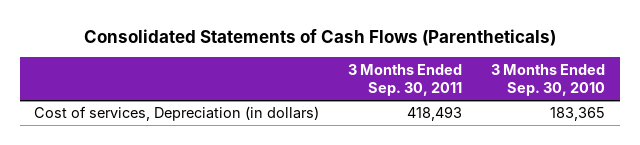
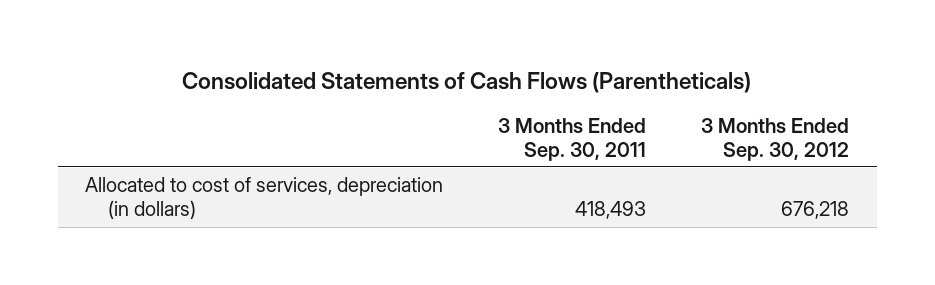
- | 3 Months Ended Sep. 30, 2011 | 3 Months Ended Sep. 30, 2010
+ | 3 Months Ended Sep. 30, 2011 | 3 Months Ended Sep. 30, 2012
- Cost of services, Depreciation (in dollars) | 418,493 | 183,365
+ Allocated to cost of services, depreciation (in dollars) | 418,493 | 676,218

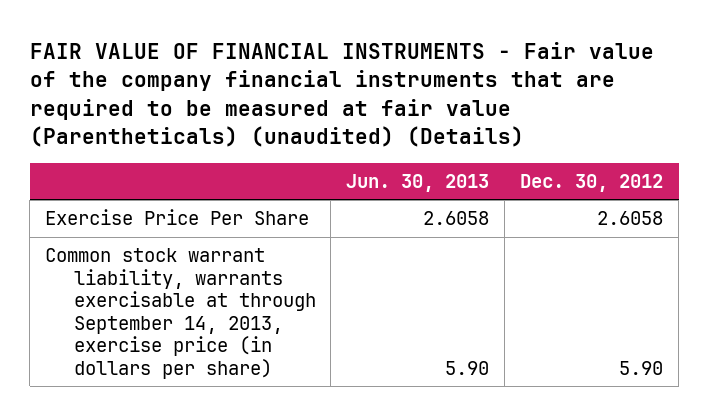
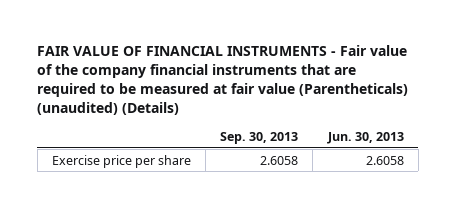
- | Jun. 30, 2013 | Dec. 30, 2012
+ | Sep. 30, 2013 | Jun. 30, 2013
- Exercise Price Per Share | 2.6058 | 2.6058
- Common stock warrant liability, warrants exercisable at through September 14, 2013, exercise price (in dollars per share) | 5.90 | 5.90
+ Exercise price per share | 2.6058 | 2.6058

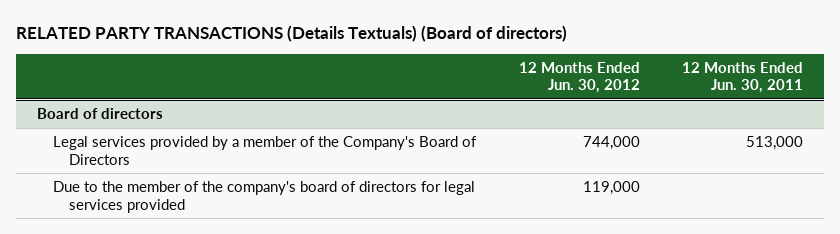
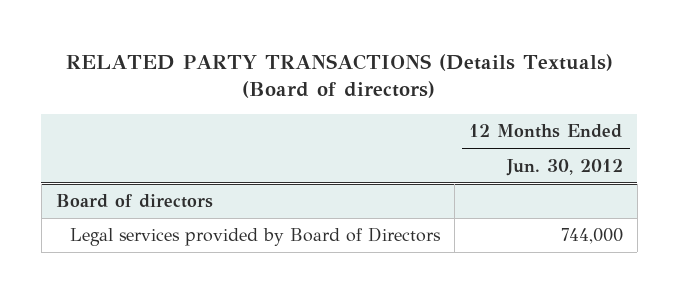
- | 12 Months Ended Jun. 30, 2012 | 12 Months Ended Jun. 30, 2011
+ | 12 Months Ended Jun. 30, 2012
@ Board of directors
- Legal services provided by a member of the Company's Board of Directors | 744,000 | 513,000
- Due to the member of the company's board of directors for legal services provided | 119,000 |
+ Legal services provided by Board of Directors | 744,000

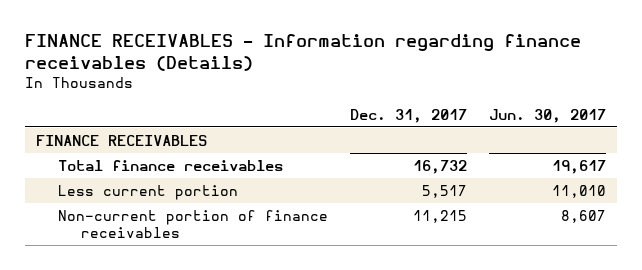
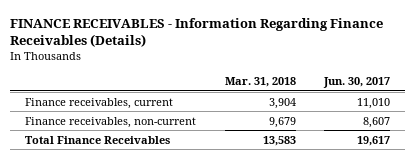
- FINANCE RECEIVABLES - Information regarding finance receivables (Details)
+ FINANCE RECEIVABLES - Information Regarding Finance Receivables (Details)
- | Dec. 31, 2017 | Jun. 30, 2017
+ | Mar. 31, 2018 | Jun. 30, 2017
- FINANCE RECEIVABLES
- Total finance receivables | 16,732 | 19,617
- Less current portion | 5,517 | 11,010
- Non-current portion of finance receivables | 11,215 | 8,607
+ Finance receivables, current | 3,904 | 11,010
+ Finance receivables, non-current | 9,679 | 8,607
+ Total Finance Receivables | 13,583 | 19,617

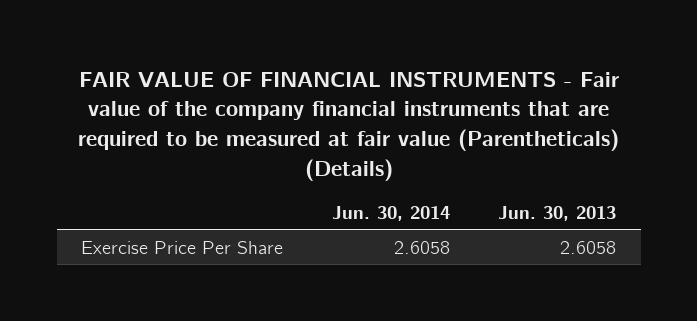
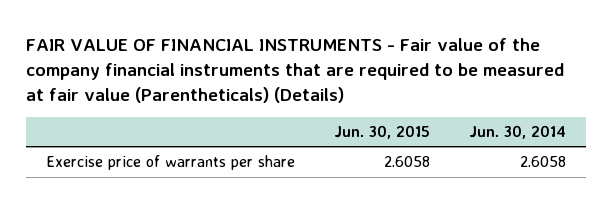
- | Jun. 30, 2014 | Jun. 30, 2013
+ | Jun. 30, 2015 | Jun. 30, 2014
- Exercise Price Per Share | 2.6058 | 2.6058
+ Exercise price of warrants per share | 2.6058 | 2.6058

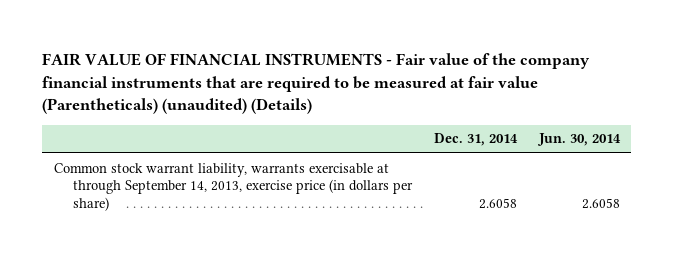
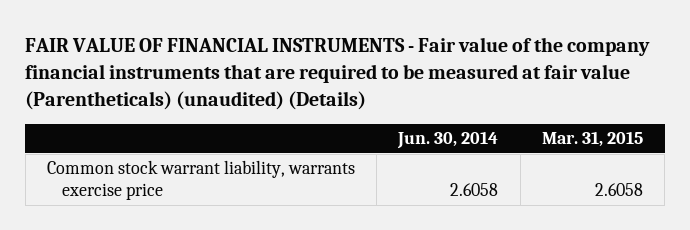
- | Dec. 31, 2014 | Jun. 30, 2014
+ | Jun. 30, 2014 | Mar. 31, 2015
- Common stock warrant liability, warrants exercisable at through September 14, 2013, exercise price (in dollars per share) | 2.6058 | 2.6058
+ Common stock warrant liability, warrants exercise price | 2.6058 | 2.6058

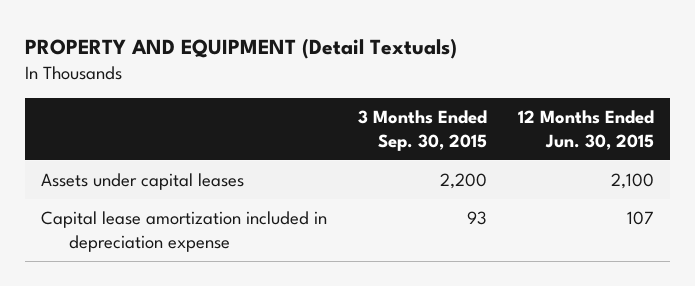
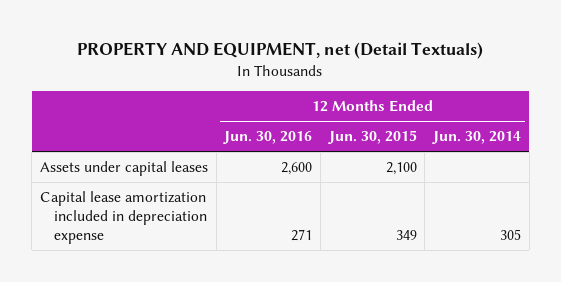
- PROPERTY AND EQUIPMENT (Detail Textuals)
+ PROPERTY AND EQUIPMENT, net (Detail Textuals)
- | 3 Months Ended Sep. 30, 2015 | 12 Months Ended Jun. 30, 2015
+ | 12 Months Ended Jun. 30, 2016 | 12 Months Ended Jun. 30, 2015 | 12 Months Ended Jun. 30, 2014
- Capital lease amortization included in depreciation expense | 93 | 107
+ Capital lease amortization included in depreciation expense | 271 | 349 | 305

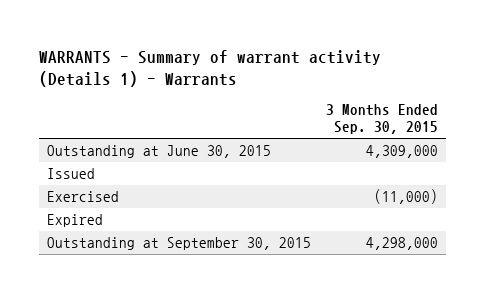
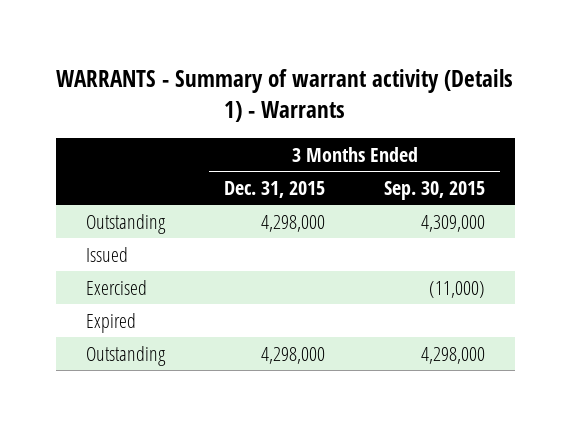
- | 3 Months Ended Sep. 30, 2015
+ | 3 Months Ended Dec. 31, 2015 | 3 Months Ended Sep. 30, 2015
- Outstanding at June 30, 2015 | 4,309,000
+ Outstanding | 4,298,000 | 4,309,000
- Outstanding at September 30, 2015 | 4,298,000
+ Outstanding | 4,298,000 | 4,298,000

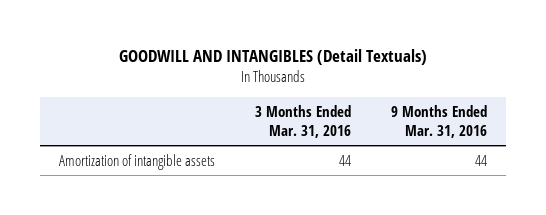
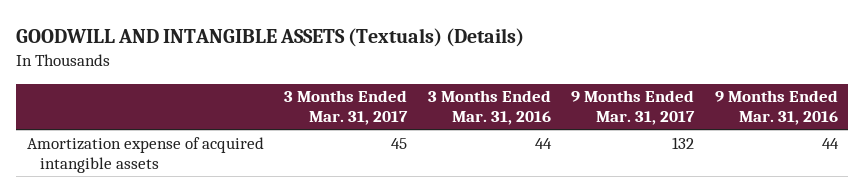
- GOODWILL AND INTANGIBLES (Detail Textuals)
+ GOODWILL AND INTANGIBLE ASSETS (Textuals) (Details)
- | 3 Months Ended Mar. 31, 2016 | 9 Months Ended Mar. 31, 2016
+ | 3 Months Ended Mar. 31, 2017 | 3 Months Ended Mar. 31, 2016 | 9 Months Ended Mar. 31, 2017 | 9 Months Ended Mar. 31, 2016
- Amortization of intangible assets | 44 | 44
+ Amortization expense of acquired intangible assets | 45 | 44 | 132 | 44

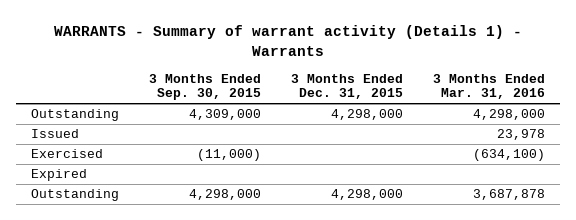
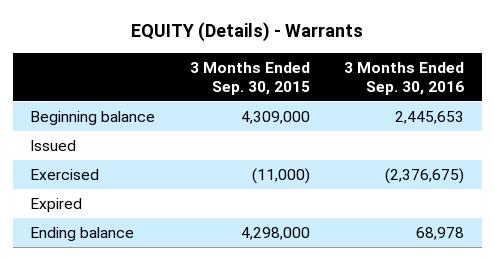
- WARRANTS - Summary of warrant activity (Details 1) - Warrants
+ EQUITY (Details) - Warrants
- | 3 Months Ended Sep. 30, 2015 | 3 Months Ended Dec. 31, 2015 | 3 Months Ended Mar. 31, 2016
+ | 3 Months Ended Sep. 30, 2015 | 3 Months Ended Sep. 30, 2016
- Outstanding | 4,309,000 | 4,298,000 | 4,298,000
+ Beginning balance | 4,309,000 | 2,445,653
- Outstanding | 4,298,000 | 4,298,000 | 3,687,878
+ Ending balance | 4,298,000 | 68,978

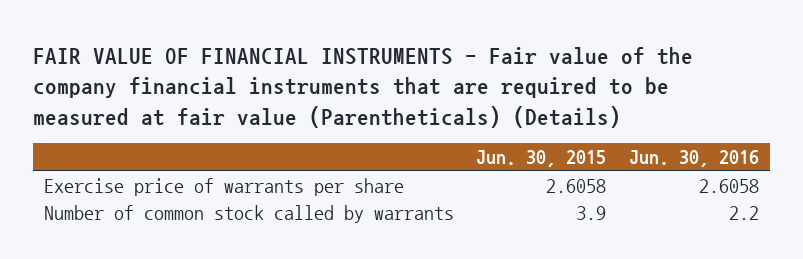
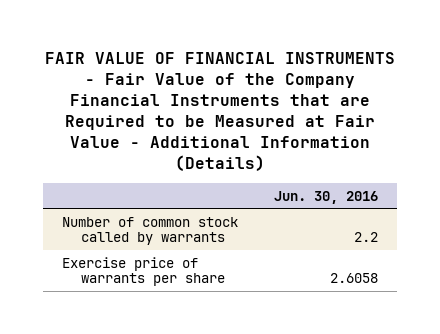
- FAIR VALUE OF FINANCIAL INSTRUMENTS - Fair value of the company financial instruments that are required to be measured at fair value (Parentheticals) (Details)
+ FAIR VALUE OF FINANCIAL INSTRUMENTS - Fair Value of the Company Financial Instruments that are Required to be Measured at Fair Value - Additional Information (Details)
- | Jun. 30, 2015 | Jun. 30, 2016
+ | Jun. 30, 2016
moved down: Exercise price of warrants per share | 2.6058

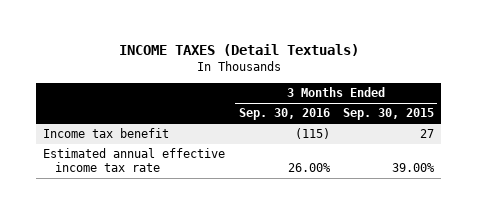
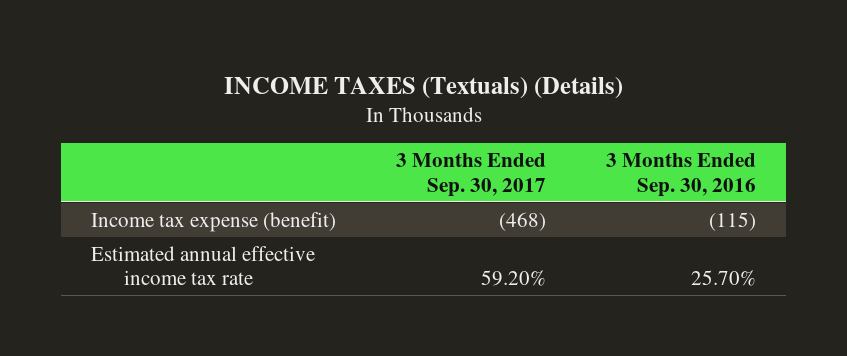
- INCOME TAXES (Detail Textuals)
+ INCOME TAXES (Textuals) (Details)
- | 3 Months Ended Sep. 30, 2016 | 3 Months Ended Sep. 30, 2015
+ | 3 Months Ended Sep. 30, 2017 | 3 Months Ended Sep. 30, 2016
- Income tax benefit | (115) | 27
- Estimated annual effective income tax rate | 26.00% | 39.00%
+ Income tax expense (benefit) | (468) | (115)
+ Estimated annual effective income tax rate | 59.20% | 25.70%

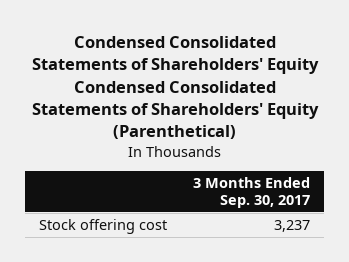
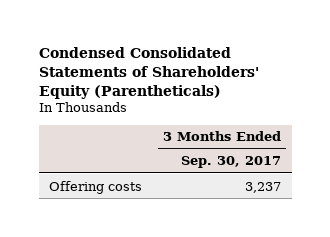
- Condensed Consolidated Statements of Shareholders' Equity Condensed Consolidated Statements of Shareholders' Equity (Parenthetical)
+ Condensed Consolidated Statements of Shareholders' Equity (Parentheticals)
- Stock offering cost | 3,237
+ Offering costs | 3,237

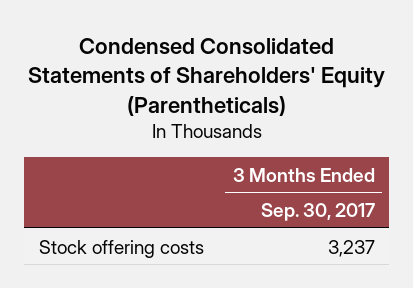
- Offering costs | 3,237
+ Stock offering costs | 3,237

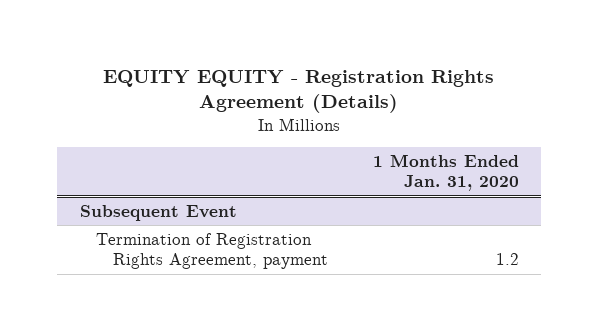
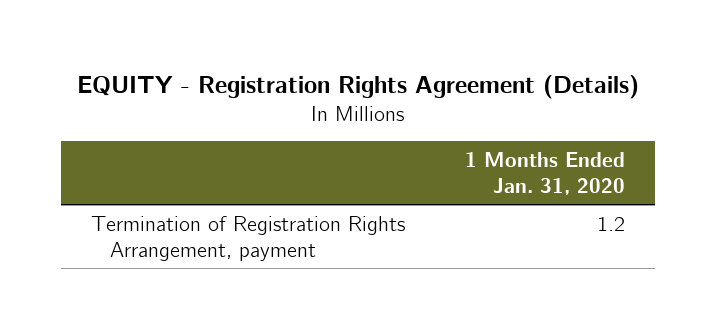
- EQUITY EQUITY - Registration Rights Agreement (Details)
+ EQUITY - Registration Rights Agreement (Details)
- Subsequent Event
- Termination of Registration Rights Agreement, payment | 1.2
+ Termination of Registration Rights Arrangement, payment | 1.2

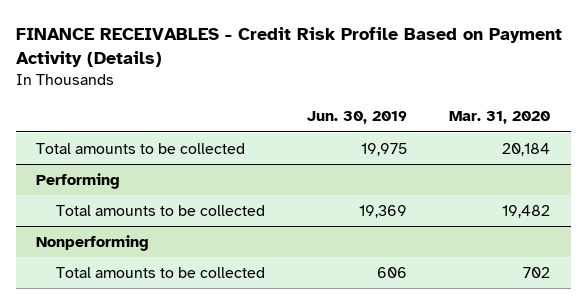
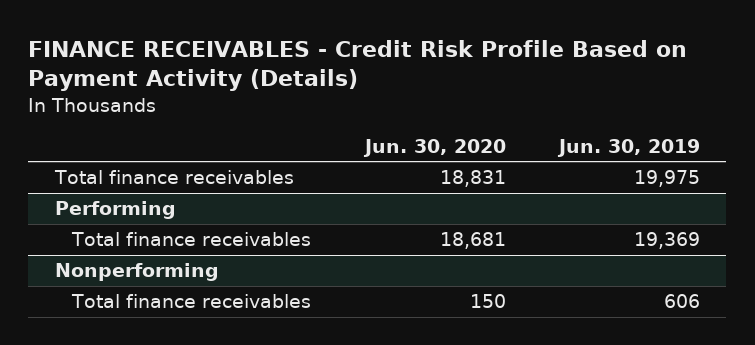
- | Jun. 30, 2019 | Mar. 31, 2020
+ | Jun. 30, 2020 | Jun. 30, 2019
- Total amounts to be collected | 19,975 | 20,184
+ Total finance receivables | 18,831 | 19,975
@ Performing
- Total amounts to be collected | 19,369 | 19,482
+ Total finance receivables | 18,681 | 19,369
@ Nonperforming
- Total amounts to be collected | 606 | 702
+ Total finance receivables | 150 | 606

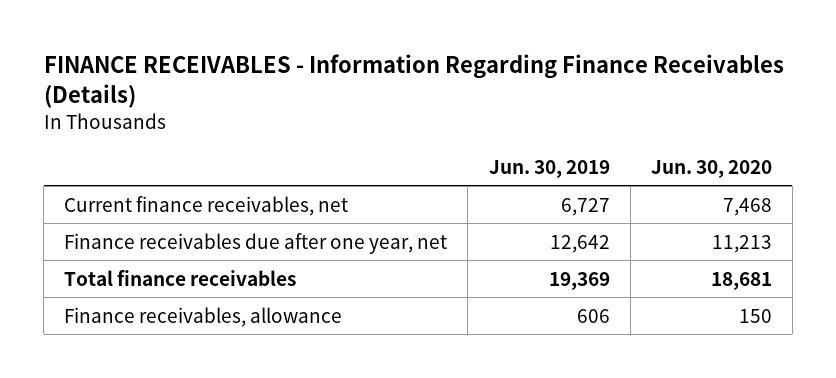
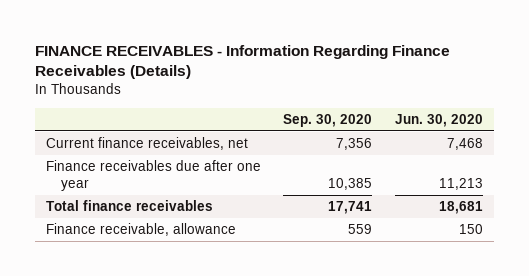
- | Jun. 30, 2019 | Jun. 30, 2020
+ | Sep. 30, 2020 | Jun. 30, 2020
- Finance receivables due after one year, net | 12,642 | 11,213
+ Finance receivables due after one year | 10,385 | 11,213
- Finance receivables, allowance | 606 | 150
+ Finance receivable, allowance | 559 | 150

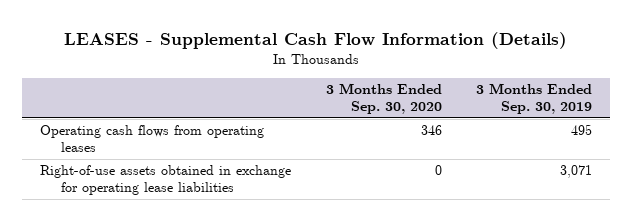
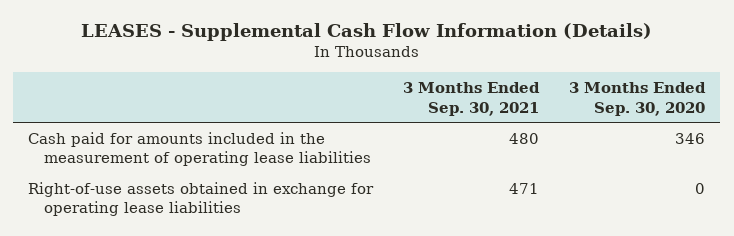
- | 3 Months Ended Sep. 30, 2020 | 3 Months Ended Sep. 30, 2019
+ | 3 Months Ended Sep. 30, 2021 | 3 Months Ended Sep. 30, 2020
- Operating cash flows from operating leases | 346 | 495
+ Cash paid for amounts included in the measurement of operating lease liabilities | 480 | 346

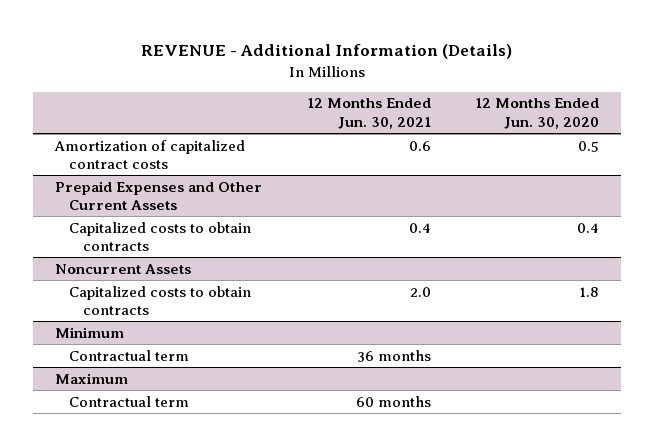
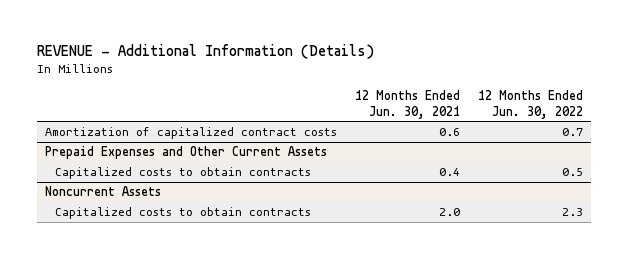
- | 12 Months Ended Jun. 30, 2021 | 12 Months Ended Jun. 30, 2020
+ | 12 Months Ended Jun. 30, 2021 | 12 Months Ended Jun. 30, 2022
- Minimum
- Contractual term | 36 months |
- Maximum
- Contractual term | 60 months |

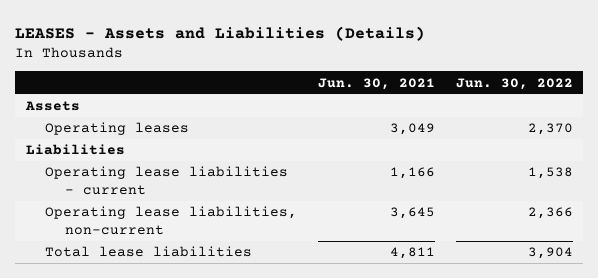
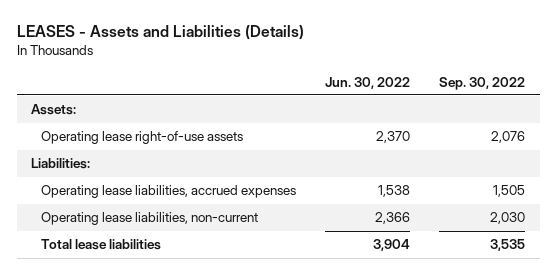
- | Jun. 30, 2021 | Jun. 30, 2022
+ | Jun. 30, 2022 | Sep. 30, 2022
- Assets
- Operating leases | 3,049 | 2,370
- Liabilities
- Operating lease liabilities - current | 1,166 | 1,538
+ Assets:
+ Operating lease right-of-use assets | 2,370 | 2,076
+ Liabilities:
+ Operating lease liabilities, accrued expenses | 1,538 | 1,505

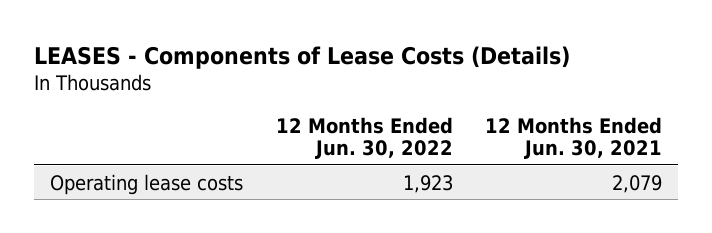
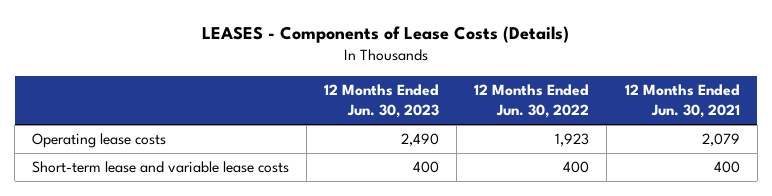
- | 12 Months Ended Jun. 30, 2022 | 12 Months Ended Jun. 30, 2021
+ | 12 Months Ended Jun. 30, 2023 | 12 Months Ended Jun. 30, 2022 | 12 Months Ended Jun. 30, 2021
+ Short-term lease and variable lease costs | 400 | 400 | 400

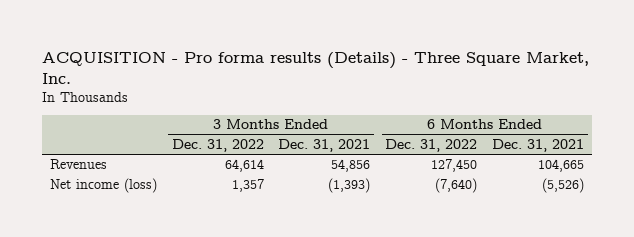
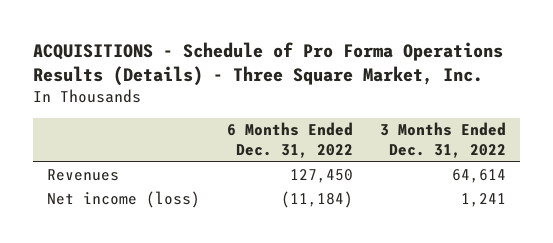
- ACQUISITION - Pro forma results (Details) - Three Square Market, Inc.
+ ACQUISITIONS - Schedule of Pro Forma Operations Results (Details) - Three Square Market, Inc.
- | 3 Months Ended Dec. 31, 2022 | 3 Months Ended Dec. 31, 2021 | 6 Months Ended Dec. 31, 2022 | 6 Months Ended Dec. 31, 2021
+ | 6 Months Ended Dec. 31, 2022 | 3 Months Ended Dec. 31, 2022
- Net income (loss) | 1,357 | (1,393) | (7,640) | (5,526)
+ Net income (loss) | (11,184) | 1,241

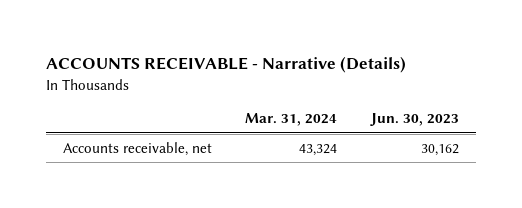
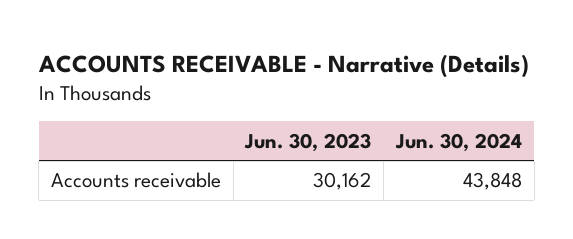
- | Mar. 31, 2024 | Jun. 30, 2023
+ | Jun. 30, 2023 | Jun. 30, 2024
- Accounts receivable, net | 43,324 | 30,162
+ Accounts receivable | 30,162 | 43,848

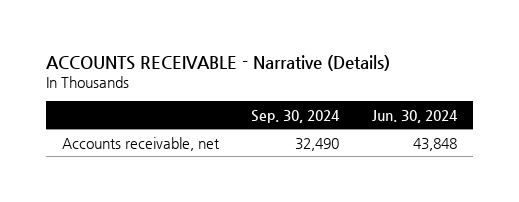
- | Jun. 30, 2023 | Jun. 30, 2024
+ | Sep. 30, 2024 | Jun. 30, 2024
- Accounts receivable | 30,162 | 43,848
+ Accounts receivable, net | 32,490 | 43,848

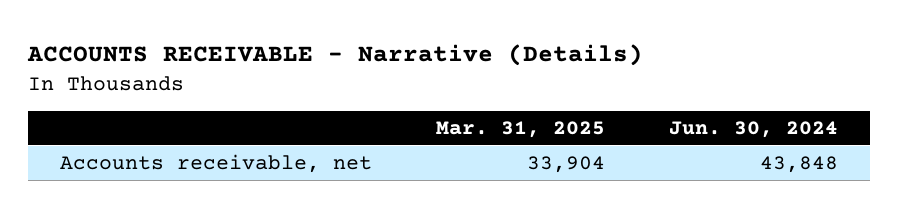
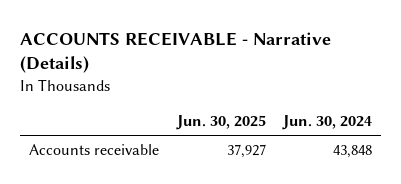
- | Mar. 31, 2025 | Jun. 30, 2024
+ | Jun. 30, 2025 | Jun. 30, 2024
- Accounts receivable, net | 33,904 | 43,848
+ Accounts receivable | 37,927 | 43,848

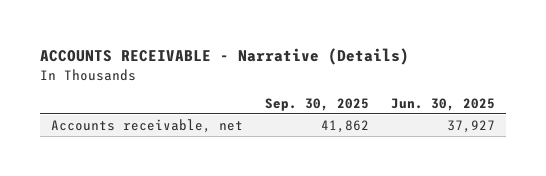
- | Jun. 30, 2025 | Jun. 30, 2024
+ | Sep. 30, 2025 | Jun. 30, 2025
- Accounts receivable | 37,927 | 43,848
+ Accounts receivable, net | 41,862 | 37,927

